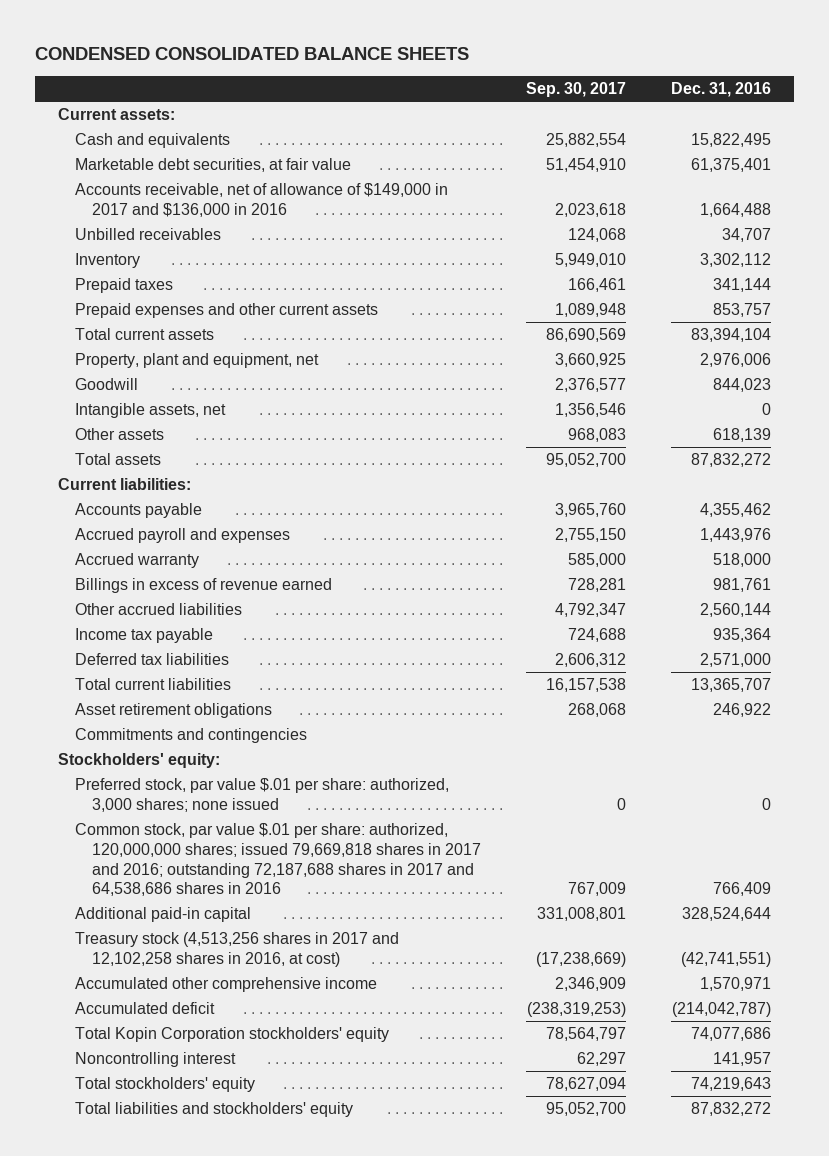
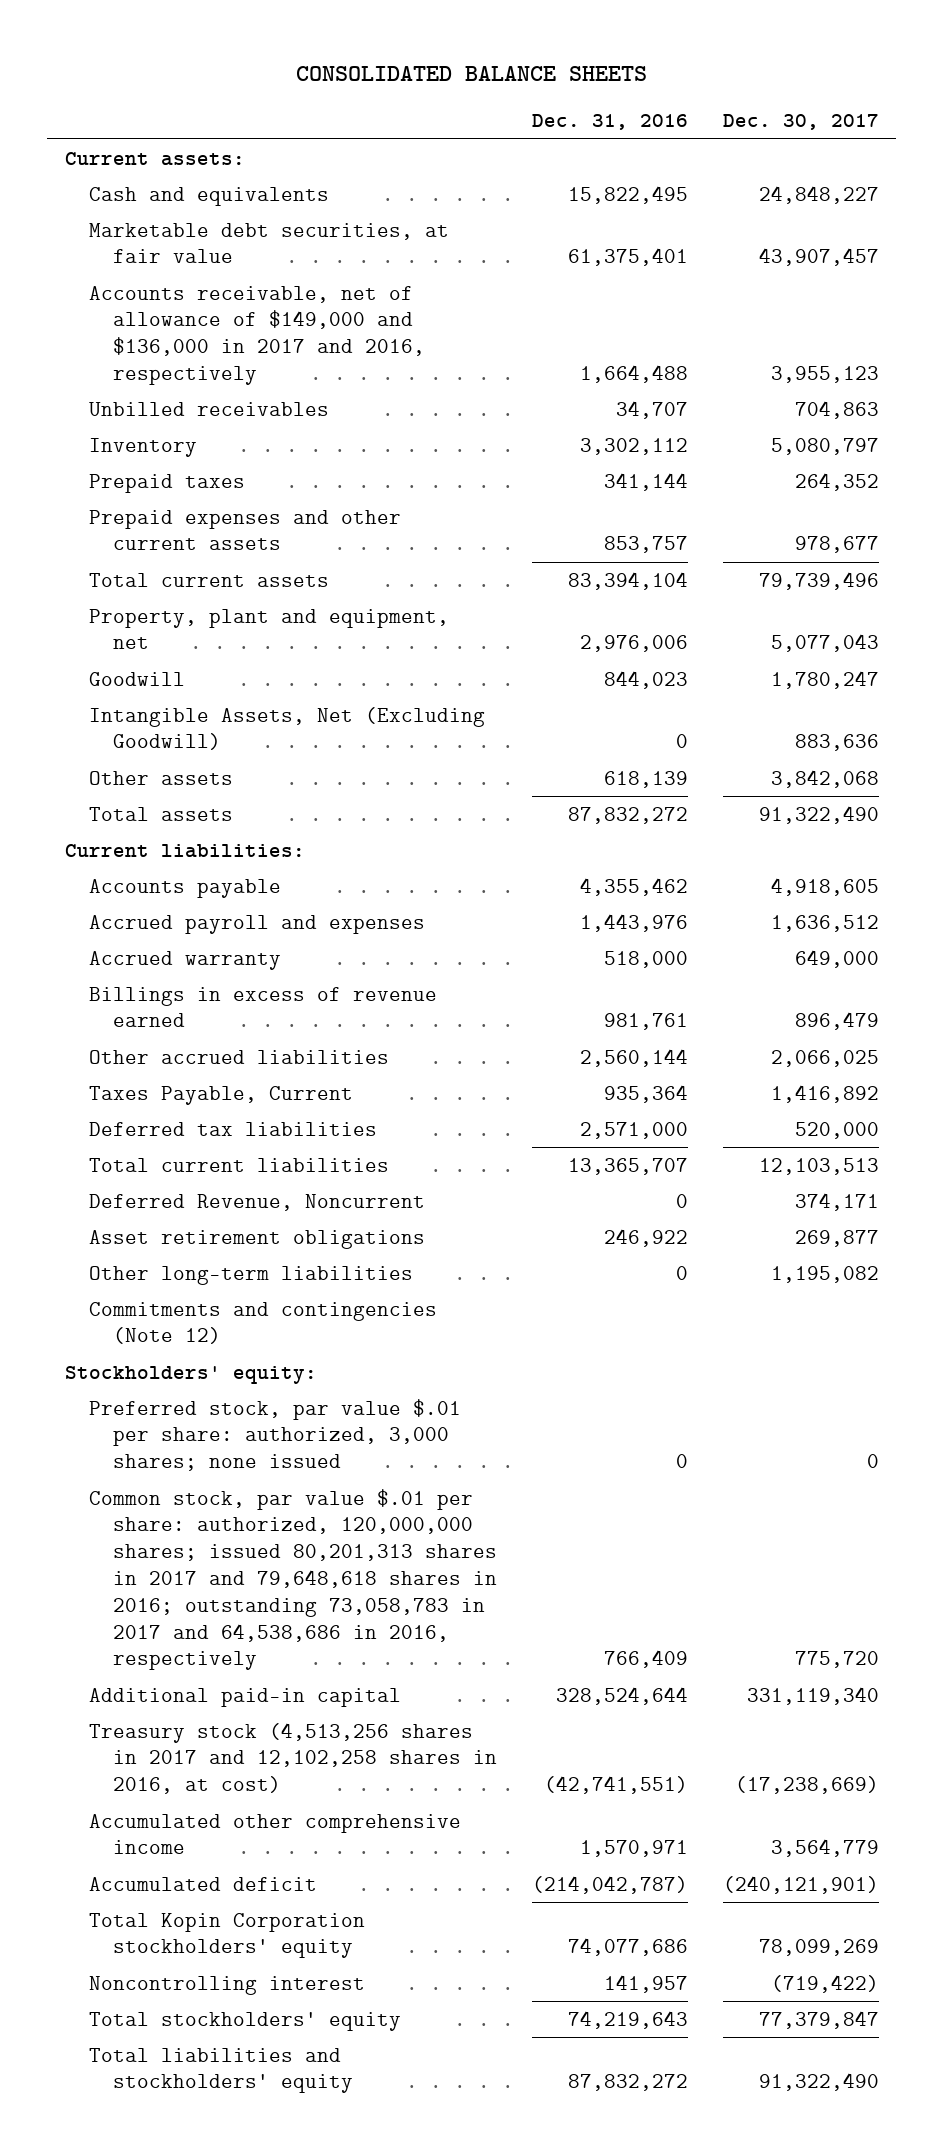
- CONDENSED CONSOLIDATED BALANCE SHEETS
+ CONSOLIDATED BALANCE SHEETS
- | Sep. 30, 2017 | Dec. 31, 2016
+ | Dec. 31, 2016 | Dec. 30, 2017
- Accounts receivable, net of allowance of $149,000 in 2017 and $136,000 in 2016 | 2,023,618 | 1,664,488
+ Accounts receivable, net of allowance of $149,000 and $136,000 in 2017 and 2016, respectively | 1,664,488 | 3,955,123
- Intangible assets, net | 1,356,546 | 0
+ Intangible Assets, Net (Excluding Goodwill) | 0 | 883,636
- Income tax payable | 724,688 | 935,364
+ Taxes Payable, Current | 935,364 | 1,416,892
+ Deferred Revenue, Noncurrent | 0 | 374,171
- Commitments and contingencies
+ Other long-term liabilities | 0 | 1,195,082
+ Commitments and contingencies (Note 12)
- Common stock, par value $.01 per share: authorized, 120,000,000 shares; issued 79,669,818 shares in 2017 and 2016; outstanding 72,187,688 shares in 2017 and 64,538,686 shares in 2016 | 767,009 | 766,409
+ Common stock, par value $.01 per share: authorized, 120,000,000 shares; issued 80,201,313 shares in 2017 and 79,648,618 shares in 2016; outstanding 73,058,783 in 2017 and 64,538,686 in 2016, respectively | 766,409 | 775,720

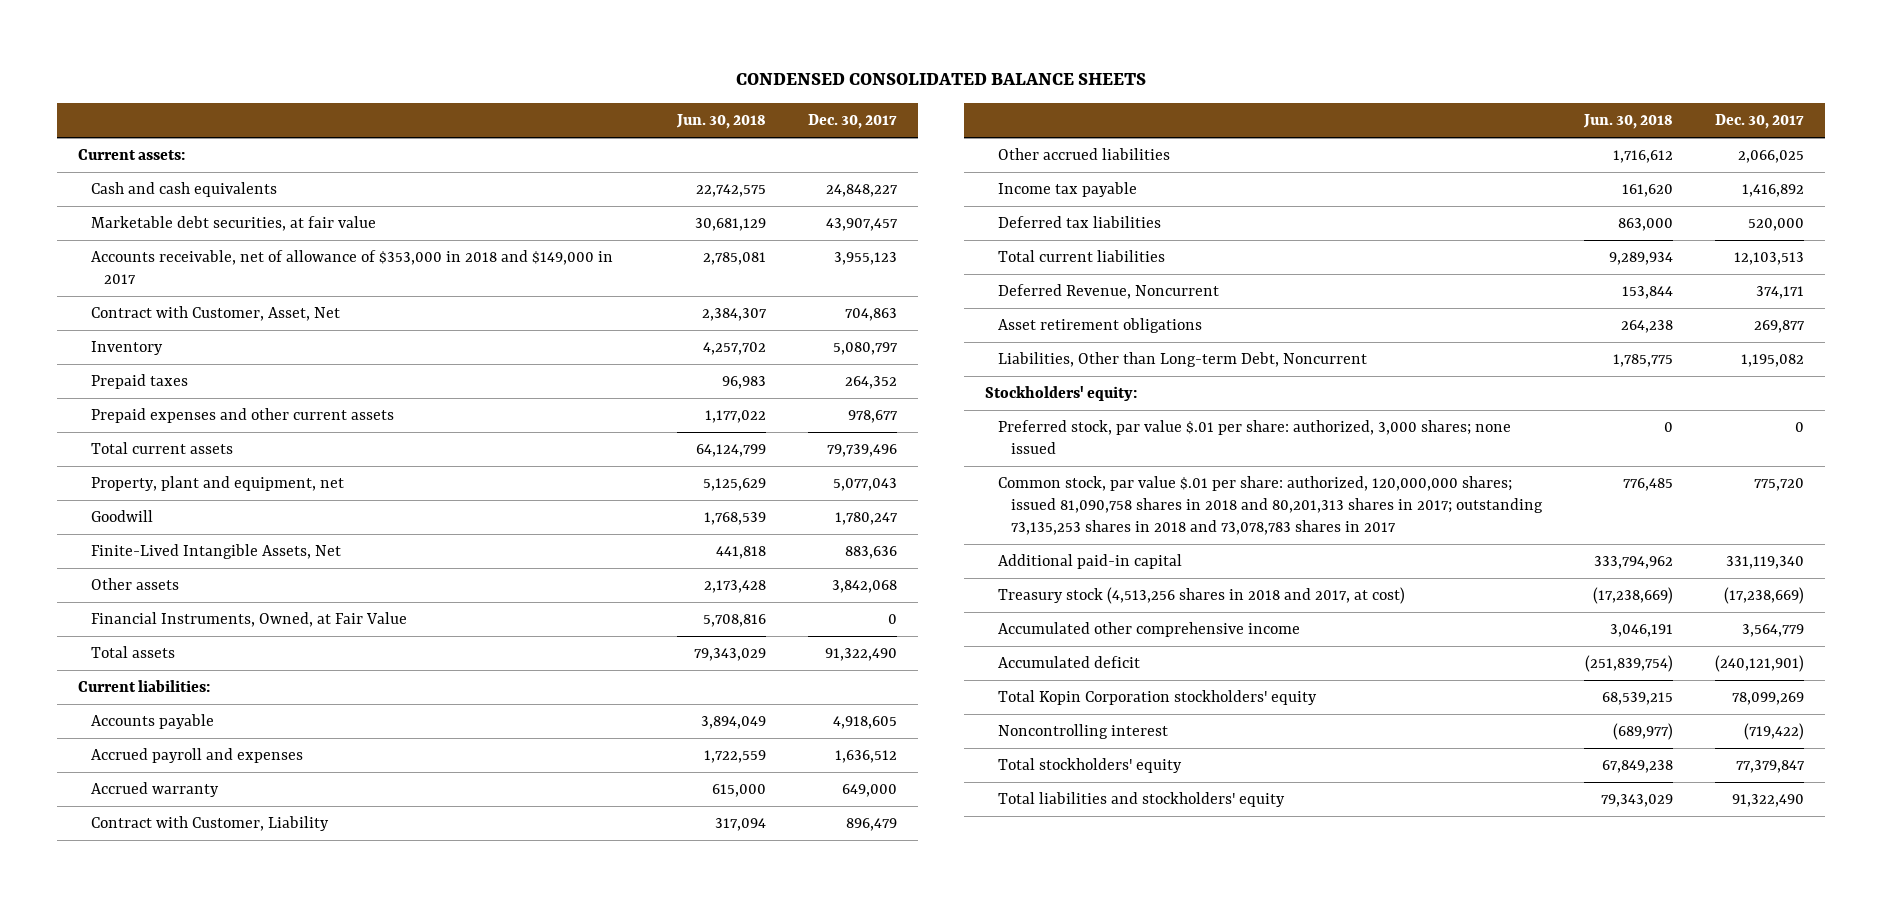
- CONSOLIDATED BALANCE SHEETS
+ CONDENSED CONSOLIDATED BALANCE SHEETS
- | Dec. 31, 2016 | Dec. 30, 2017
+ | Jun. 30, 2018 | Dec. 30, 2017
- Cash and equivalents | 15,822,495 | 24,848,227
+ Cash and cash equivalents | 22,742,575 | 24,848,227
- Accounts receivable, net of allowance of $149,000 and $136,000 in 2017 and 2016, respectively | 1,664,488 | 3,955,123
- Unbilled receivables | 34,707 | 704,863
+ Accounts receivable, net of allowance of $353,000 in 2018 and $149,000 in 2017 | 2,785,081 | 3,955,123
+ Contract with Customer, Asset, Net | 2,384,307 | 704,863
- Intangible Assets, Net (Excluding Goodwill) | 0 | 883,636
+ Finite-Lived Intangible Assets, Net | 441,818 | 883,636
+ Financial Instruments, Owned, at Fair Value | 5,708,816 | 0
- Billings in excess of revenue earned | 981,761 | 896,479
+ Contract with Customer, Liability | 317,094 | 896,479
- Taxes Payable, Current | 935,364 | 1,416,892
+ Income tax payable | 161,620 | 1,416,892
- Other long-term liabilities | 0 | 1,195,082
- Commitments and contingencies (Note 12)
+ Liabilities, Other than Long-term Debt, Noncurrent | 1,785,775 | 1,195,082
- Common stock, par value $.01 per share: authorized, 120,000,000 shares; issued 80,201,313 shares in 2017 and 79,648,618 shares in 2016; outstanding 73,058,783 in 2017 and 64,538,686 in 2016, respectively | 766,409 | 775,720
+ Common stock, par value $.01 per share: authorized, 120,000,000 shares; issued 81,090,758 shares in 2018 and 80,201,313 shares in 2017; outstanding 73,135,253 shares in 2018 and 73,078,783 shares in 2017 | 776,485 | 775,720
- Treasury stock (4,513,256 shares in 2017 and 12,102,258 shares in 2016, at cost) | (42,741,551) | (17,238,669)
+ Treasury stock (4,513,256 shares in 2018 and 2017, at cost) | (17,238,669) | (17,238,669)

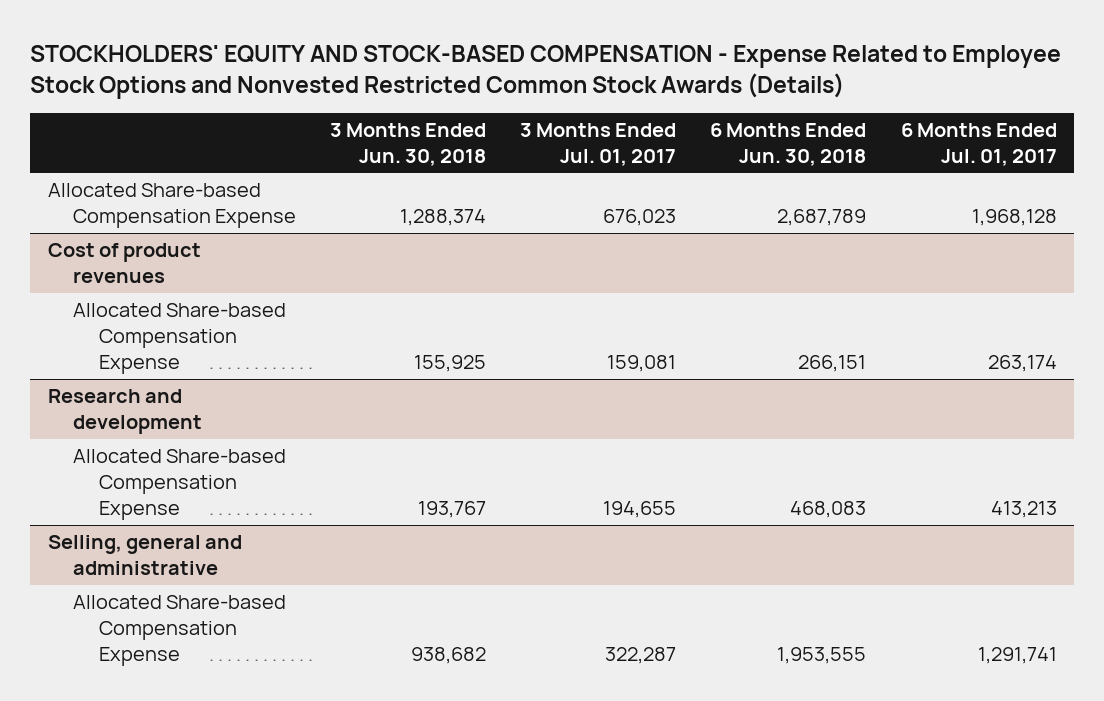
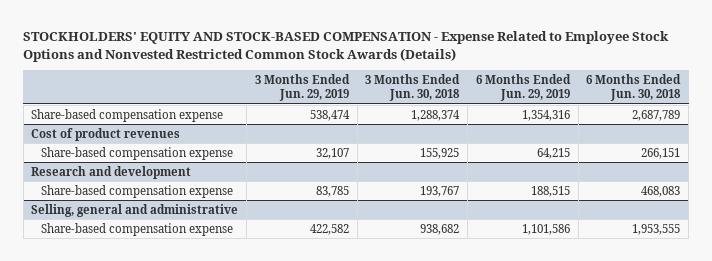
- | 3 Months Ended Jun. 30, 2018 | 3 Months Ended Jul. 01, 2017 | 6 Months Ended Jun. 30, 2018 | 6 Months Ended Jul. 01, 2017
+ | 3 Months Ended Jun. 29, 2019 | 3 Months Ended Jun. 30, 2018 | 6 Months Ended Jun. 29, 2019 | 6 Months Ended Jun. 30, 2018
- Allocated Share-based Compensation Expense | 1,288,374 | 676,023 | 2,687,789 | 1,968,128
+ Share-based compensation expense | 538,474 | 1,288,374 | 1,354,316 | 2,687,789
@ Cost of product revenues
- Allocated Share-based Compensation Expense | 155,925 | 159,081 | 266,151 | 263,174
+ Share-based compensation expense | 32,107 | 155,925 | 64,215 | 266,151
@ Research and development
- Allocated Share-based Compensation Expense | 193,767 | 194,655 | 468,083 | 413,213
+ Share-based compensation expense | 83,785 | 193,767 | 188,515 | 468,083
@ Selling, general and administrative
- Allocated Share-based Compensation Expense | 938,682 | 322,287 | 1,953,555 | 1,291,741
+ Share-based compensation expense | 422,582 | 938,682 | 1,101,586 | 1,953,555

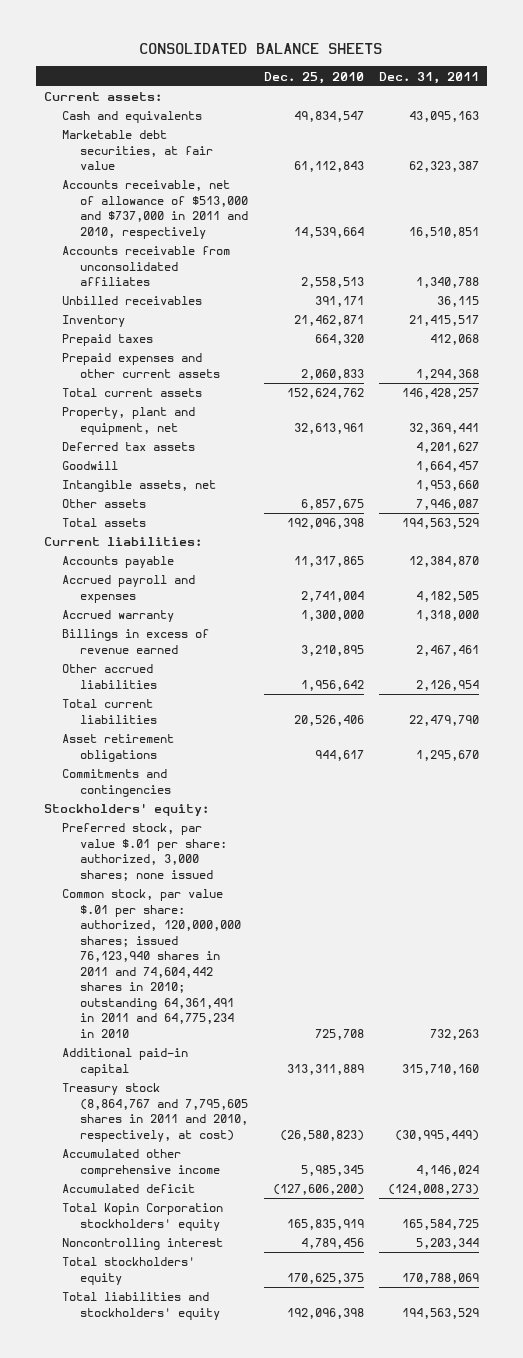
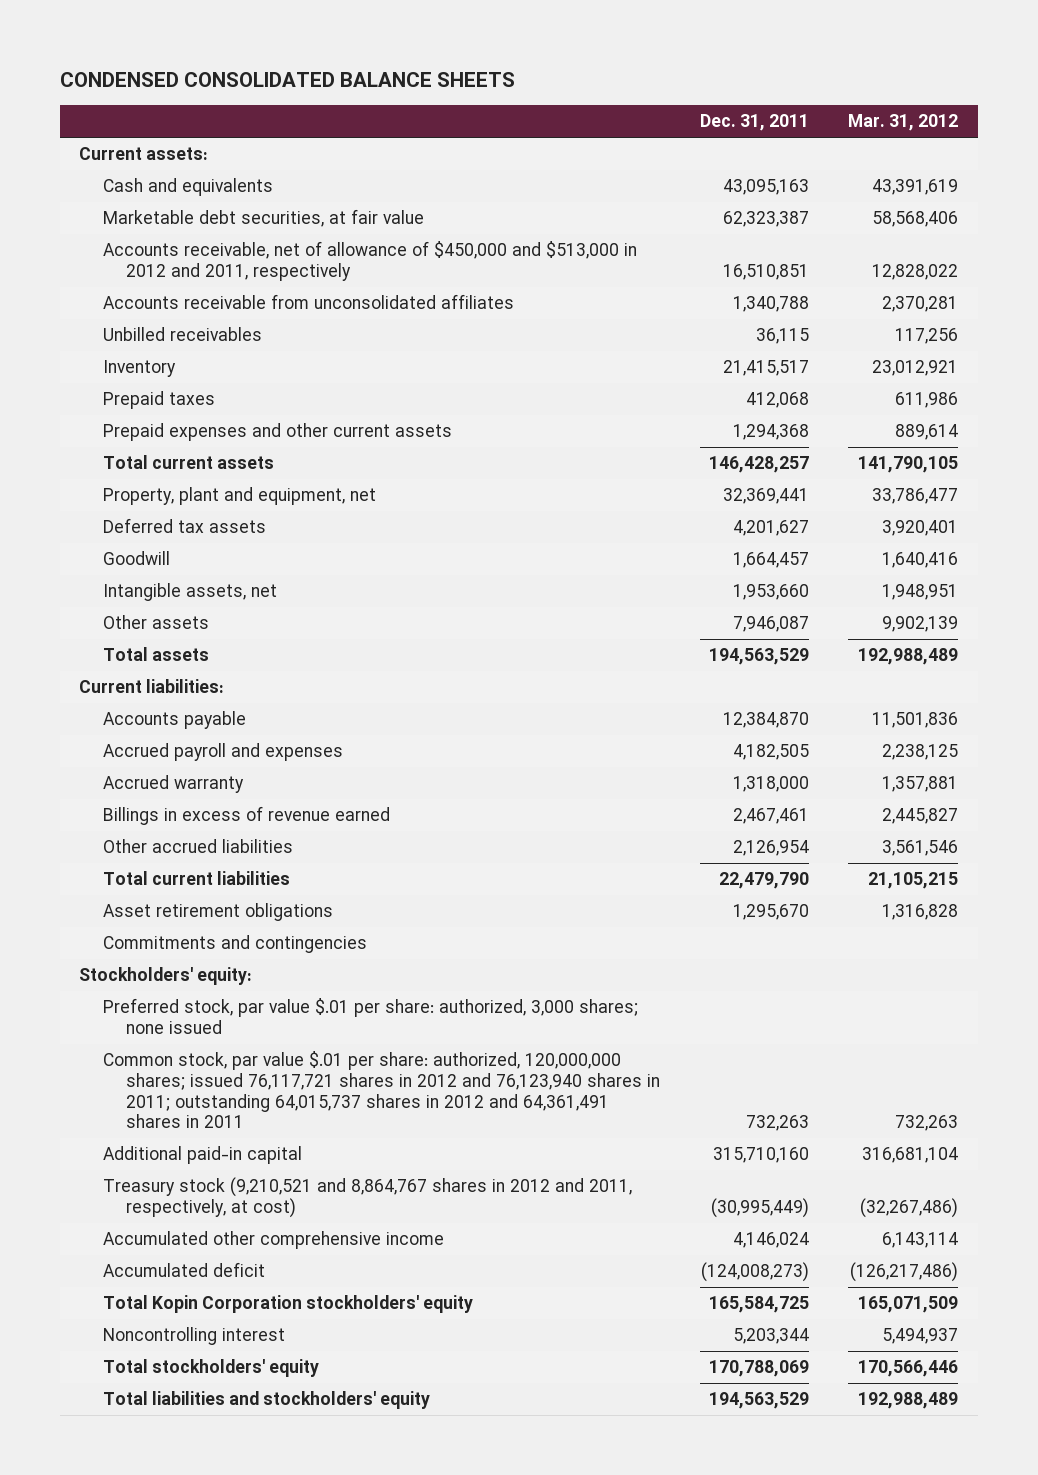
- CONSOLIDATED BALANCE SHEETS
+ CONDENSED CONSOLIDATED BALANCE SHEETS
- | Dec. 25, 2010 | Dec. 31, 2011
+ | Dec. 31, 2011 | Mar. 31, 2012
- Accounts receivable, net of allowance of $513,000 and $737,000 in 2011 and 2010, respectively | 14,539,664 | 16,510,851
+ Accounts receivable, net of allowance of $450,000 and $513,000 in 2012 and 2011, respectively | 16,510,851 | 12,828,022
- Common stock, par value $.01 per share: authorized, 120,000,000 shares; issued 76,123,940 shares in 2011 and 74,604,442 shares in 2010; outstanding 64,361,491 in 2011 and 64,775,234 in 2010 | 725,708 | 732,263
+ Common stock, par value $.01 per share: authorized, 120,000,000 shares; issued 76,117,721 shares in 2012 and 76,123,940 shares in 2011; outstanding 64,015,737 shares in 2012 and 64,361,491 shares in 2011 | 732,263 | 732,263
- Treasury stock (8,864,767 and 7,795,605 shares in 2011 and 2010, respectively, at cost) | (26,580,823) | (30,995,449)
+ Treasury stock (9,210,521 and 8,864,767 shares in 2012 and 2011, respectively, at cost) | (30,995,449) | (32,267,486)

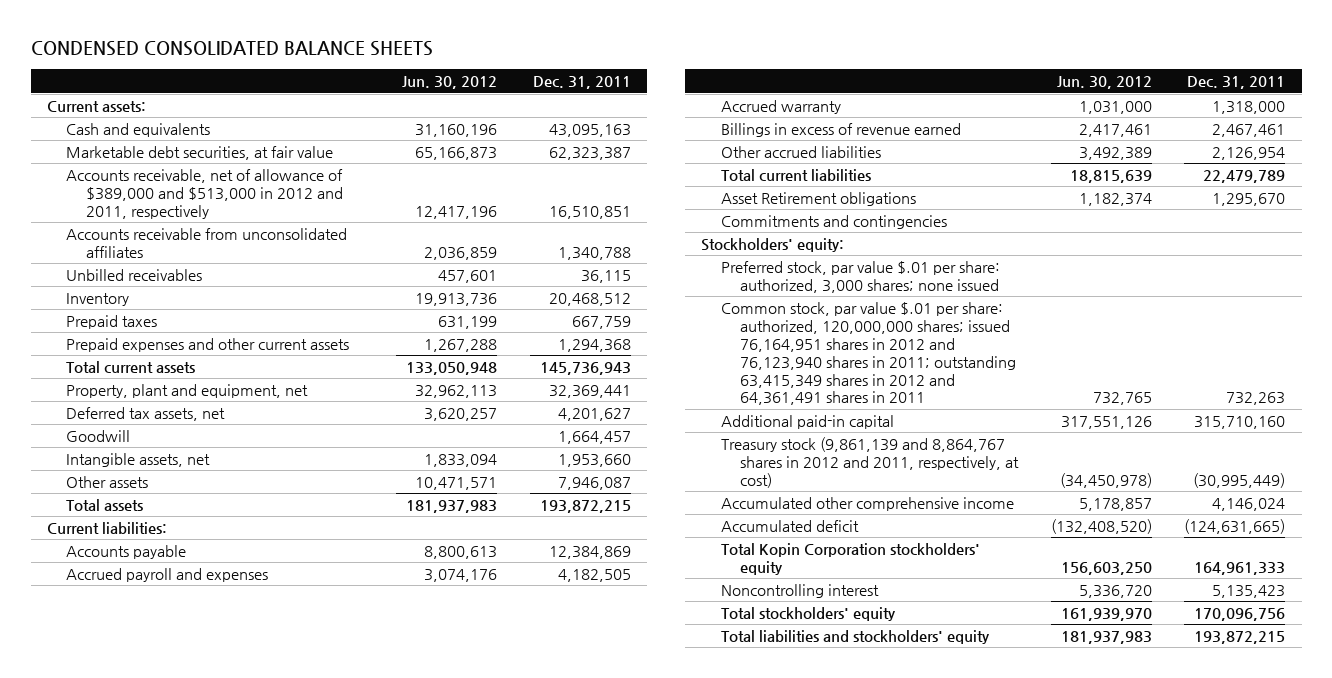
- | Dec. 31, 2011 | Mar. 31, 2012
+ | Jun. 30, 2012 | Dec. 31, 2011
- Accounts receivable, net of allowance of $450,000 and $513,000 in 2012 and 2011, respectively | 16,510,851 | 12,828,022
+ Accounts receivable, net of allowance of $389,000 and $513,000 in 2012 and 2011, respectively | 12,417,196 | 16,510,851
- Inventory | 21,415,517 | 23,012,921
- Prepaid taxes | 412,068 | 611,986
+ Inventory | 19,913,736 | 20,468,512
+ Prepaid taxes | 631,199 | 667,759
- Total current assets | 146,428,257 | 141,790,105
+ Total current assets | 133,050,948 | 145,736,943
- Deferred tax assets | 4,201,627 | 3,920,401
+ Deferred tax assets, net | 3,620,257 | 4,201,627
- Total assets | 194,563,529 | 192,988,489
+ Total assets | 181,937,983 | 193,872,215
- Accounts payable | 12,384,870 | 11,501,836
+ Accounts payable | 8,800,613 | 12,384,869
- Total current liabilities | 22,479,790 | 21,105,215
- Asset retirement obligations | 1,295,670 | 1,316,828
+ Total current liabilities | 18,815,639 | 22,479,789
+ Asset Retirement obligations | 1,182,374 | 1,295,670
- Common stock, par value $.01 per share: authorized, 120,000,000 shares; issued 76,117,721 shares in 2012 and 76,123,940 shares in 2011; outstanding 64,015,737 shares in 2012 and 64,361,491 shares in 2011 | 732,263 | 732,263
+ Common stock, par value $.01 per share: authorized, 120,000,000 shares; issued 76,164,951 shares in 2012 and 76,123,940 shares in 2011; outstanding 63,415,349 shares in 2012 and 64,361,491 shares in 2011 | 732,765 | 732,263
- Treasury stock (9,210,521 and 8,864,767 shares in 2012 and 2011, respectively, at cost) | (30,995,449) | (32,267,486)
+ Treasury stock (9,861,139 and 8,864,767 shares in 2012 and 2011, respectively, at cost) | (34,450,978) | (30,995,449)
- Accumulated deficit | (124,008,273) | (126,217,486)
- Total Kopin Corporation stockholders' equity | 165,584,725 | 165,071,509
- Noncontrolling interest | 5,203,344 | 5,494,937
- Total stockholders' equity | 170,788,069 | 170,566,446
- Total liabilities and stockholders' equity | 194,563,529 | 192,988,489
+ Accumulated deficit | (132,408,520) | (124,631,665)
+ Total Kopin Corporation stockholders' equity | 156,603,250 | 164,961,333
+ Noncontrolling interest | 5,336,720 | 5,135,423
+ Total stockholders' equity | 161,939,970 | 170,096,756
+ Total liabilities and stockholders' equity | 181,937,983 | 193,872,215

